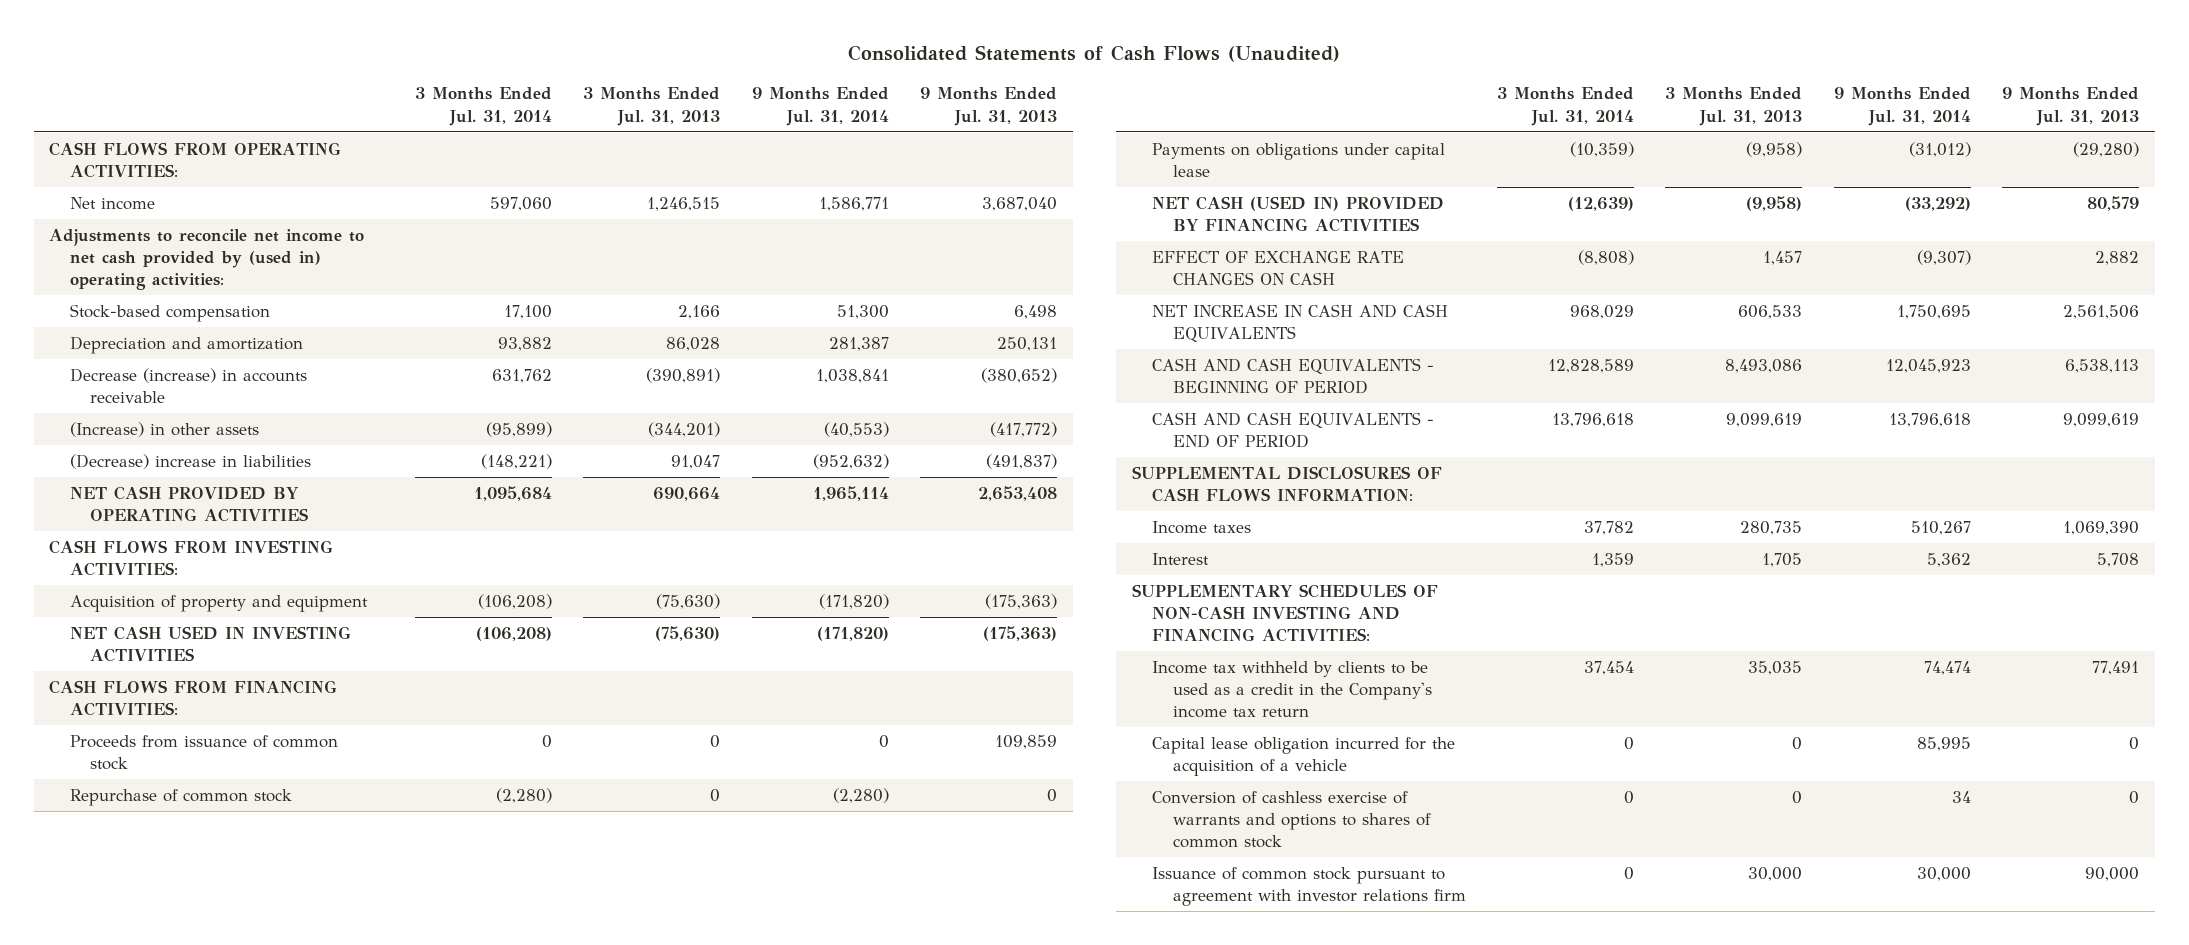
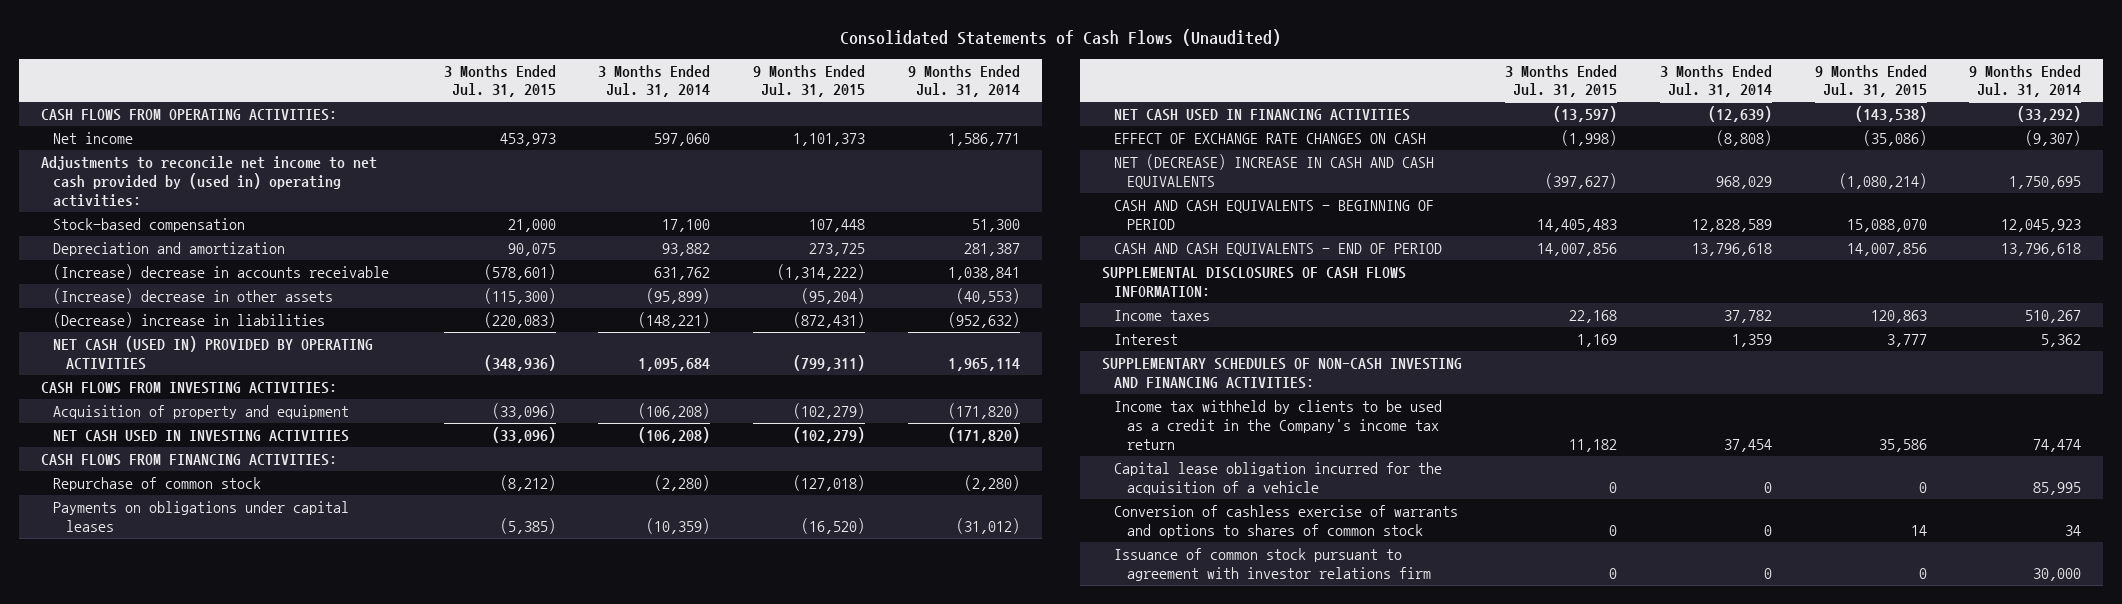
- | 3 Months Ended Jul. 31, 2014 | 3 Months Ended Jul. 31, 2013 | 9 Months Ended Jul. 31, 2014 | 9 Months Ended Jul. 31, 2013
+ | 3 Months Ended Jul. 31, 2015 | 3 Months Ended Jul. 31, 2014 | 9 Months Ended Jul. 31, 2015 | 9 Months Ended Jul. 31, 2014
- Decrease (increase) in accounts receivable | 631,762 | (390,891) | 1,038,841 | (380,652)
- (Increase) in other assets | (95,899) | (344,201) | (40,553) | (417,772)
+ (Increase) decrease in accounts receivable | (578,601) | 631,762 | (1,314,222) | 1,038,841
+ (Increase) decrease in other assets | (115,300) | (95,899) | (95,204) | (40,553)
- NET CASH PROVIDED BY OPERATING ACTIVITIES | 1,095,684 | 690,664 | 1,965,114 | 2,653,408
+ NET CASH (USED IN) PROVIDED BY OPERATING ACTIVITIES | (348,936) | 1,095,684 | (799,311) | 1,965,114
- Proceeds from issuance of common stock | 0 | 0 | 0 | 109,859
- Payments on obligations under capital lease | (10,359) | (9,958) | (31,012) | (29,280)
- NET CASH (USED IN) PROVIDED BY FINANCING ACTIVITIES | (12,639) | (9,958) | (33,292) | 80,579
+ Payments on obligations under capital leases | (5,385) | (10,359) | (16,520) | (31,012)
+ NET CASH USED IN FINANCING ACTIVITIES | (13,597) | (12,639) | (143,538) | (33,292)
- NET INCREASE IN CASH AND CASH EQUIVALENTS | 968,029 | 606,533 | 1,750,695 | 2,561,506
+ NET (DECREASE) INCREASE IN CASH AND CASH EQUIVALENTS | (397,627) | 968,029 | (1,080,214) | 1,750,695

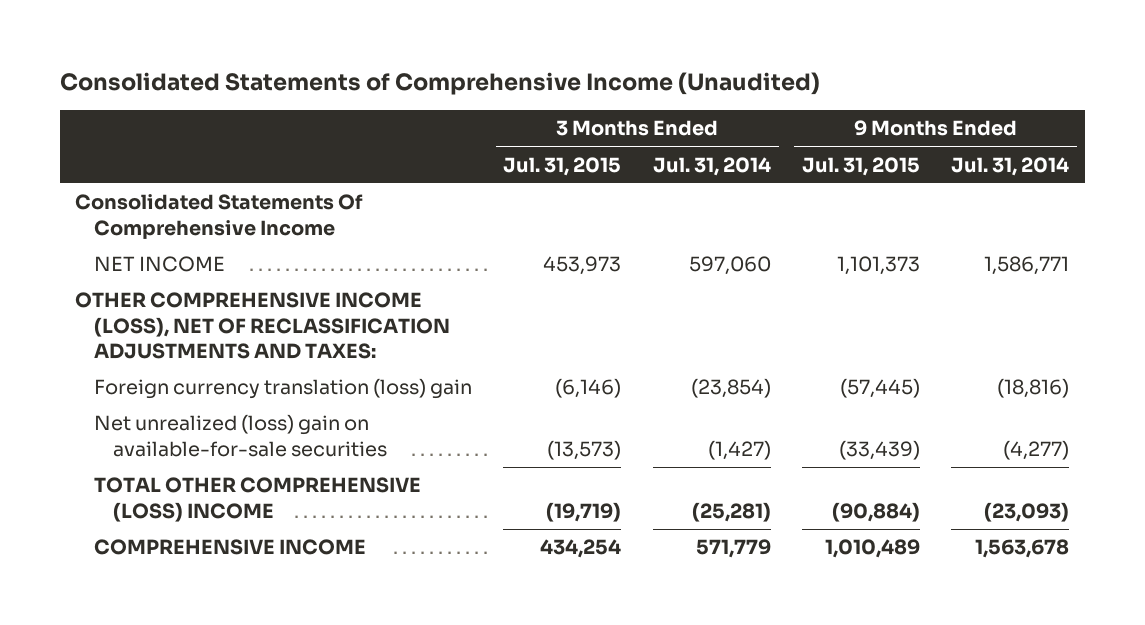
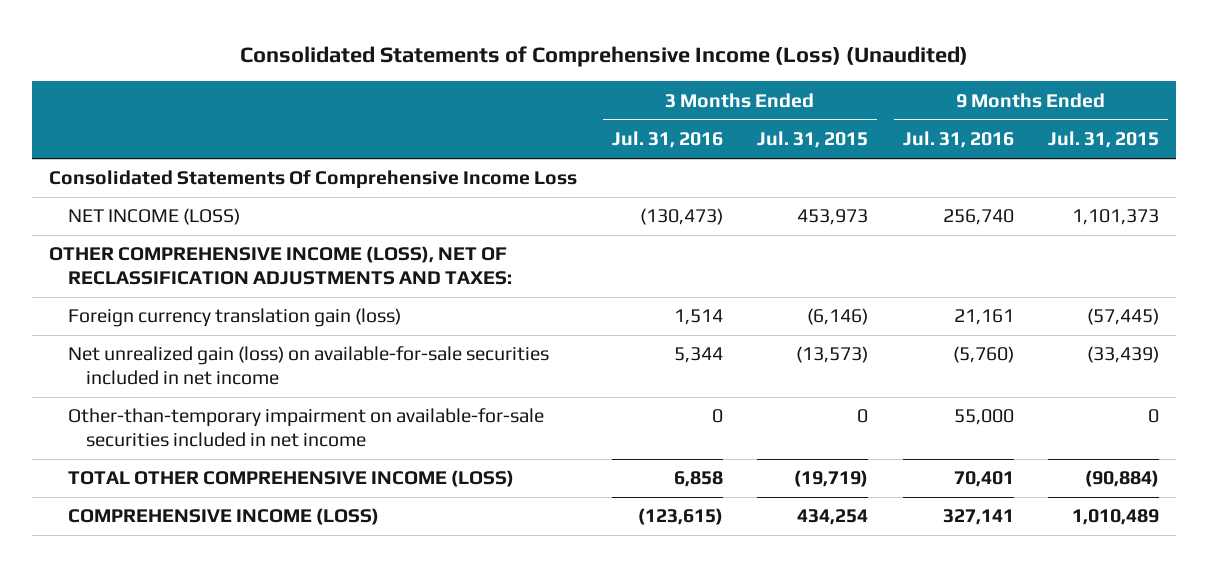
- Consolidated Statements of Comprehensive Income (Unaudited)
+ Consolidated Statements of Comprehensive Income (Loss) (Unaudited)
- | 3 Months Ended Jul. 31, 2015 | 3 Months Ended Jul. 31, 2014 | 9 Months Ended Jul. 31, 2015 | 9 Months Ended Jul. 31, 2014
+ | 3 Months Ended Jul. 31, 2016 | 3 Months Ended Jul. 31, 2015 | 9 Months Ended Jul. 31, 2016 | 9 Months Ended Jul. 31, 2015
- Consolidated Statements Of Comprehensive Income
- NET INCOME | 453,973 | 597,060 | 1,101,373 | 1,586,771
+ Consolidated Statements Of Comprehensive Income Loss
+ NET INCOME (LOSS) | (130,473) | 453,973 | 256,740 | 1,101,373
- Foreign currency translation (loss) gain | (6,146) | (23,854) | (57,445) | (18,816)
- Net unrealized (loss) gain on available-for-sale securities | (13,573) | (1,427) | (33,439) | (4,277)
- TOTAL OTHER COMPREHENSIVE (LOSS) INCOME | (19,719) | (25,281) | (90,884) | (23,093)
- COMPREHENSIVE INCOME | 434,254 | 571,779 | 1,010,489 | 1,563,678
+ Foreign currency translation gain (loss) | 1,514 | (6,146) | 21,161 | (57,445)
+ Net unrealized gain (loss) on available-for-sale securities included in net income | 5,344 | (13,573) | (5,760) | (33,439)
+ Other-than-temporary impairment on available-for-sale securities included in net income | 0 | 0 | 55,000 | 0
+ TOTAL OTHER COMPREHENSIVE INCOME (LOSS) | 6,858 | (19,719) | 70,401 | (90,884)
+ COMPREHENSIVE INCOME (LOSS) | (123,615) | 434,254 | 327,141 | 1,010,489

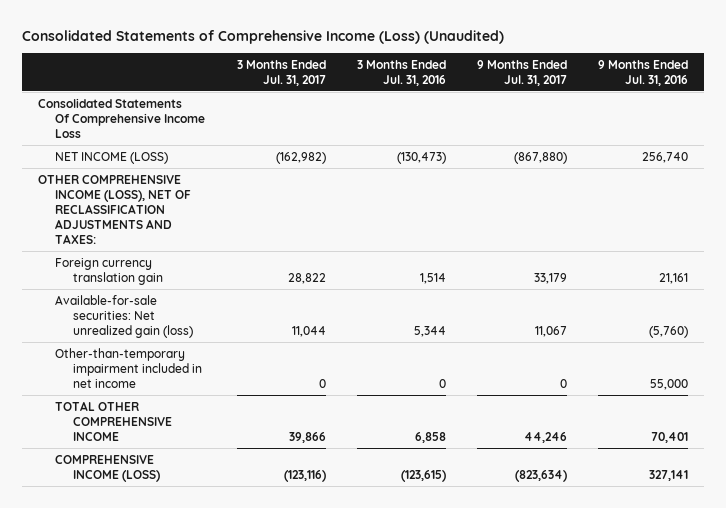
- | 3 Months Ended Jul. 31, 2016 | 3 Months Ended Jul. 31, 2015 | 9 Months Ended Jul. 31, 2016 | 9 Months Ended Jul. 31, 2015
+ | 3 Months Ended Jul. 31, 2017 | 3 Months Ended Jul. 31, 2016 | 9 Months Ended Jul. 31, 2017 | 9 Months Ended Jul. 31, 2016
- Foreign currency translation gain (loss) | 1,514 | (6,146) | 21,161 | (57,445)
- Net unrealized gain (loss) on available-for-sale securities included in net income | 5,344 | (13,573) | (5,760) | (33,439)
- Other-than-temporary impairment on available-for-sale securities included in net income | 0 | 0 | 55,000 | 0
- TOTAL OTHER COMPREHENSIVE INCOME (LOSS) | 6,858 | (19,719) | 70,401 | (90,884)
+ Foreign currency translation gain | 28,822 | 1,514 | 33,179 | 21,161
+ Available-for-sale securities: Net unrealized gain (loss) | 11,044 | 5,344 | 11,067 | (5,760)
+ Other-than-temporary impairment included in net income | 0 | 0 | 0 | 55,000
+ TOTAL OTHER COMPREHENSIVE INCOME | 39,866 | 6,858 | 44,246 | 70,401

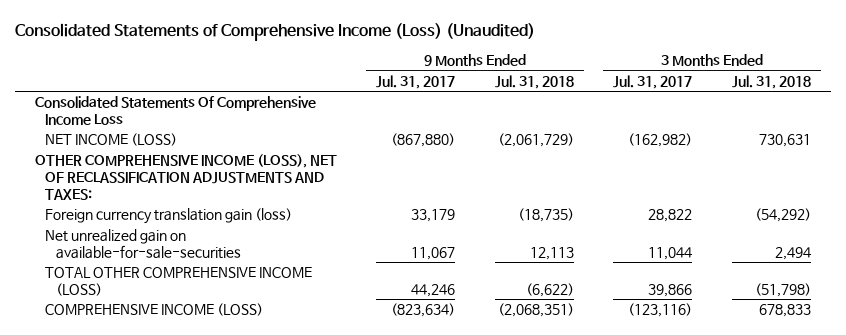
- | 3 Months Ended Jul. 31, 2017 | 3 Months Ended Jul. 31, 2016 | 9 Months Ended Jul. 31, 2017 | 9 Months Ended Jul. 31, 2016
+ | 9 Months Ended Jul. 31, 2017 | 9 Months Ended Jul. 31, 2018 | 3 Months Ended Jul. 31, 2017 | 3 Months Ended Jul. 31, 2018
- Foreign currency translation gain | 28,822 | 1,514 | 33,179 | 21,161
- Available-for-sale securities: Net unrealized gain (loss) | 11,044 | 5,344 | 11,067 | (5,760)
- Other-than-temporary impairment included in net income | 0 | 0 | 0 | 55,000
- TOTAL OTHER COMPREHENSIVE INCOME | 39,866 | 6,858 | 44,246 | 70,401
+ Foreign currency translation gain (loss) | 33,179 | (18,735) | 28,822 | (54,292)
+ Net unrealized gain on available-for-sale-securities | 11,067 | 12,113 | 11,044 | 2,494
+ TOTAL OTHER COMPREHENSIVE INCOME (LOSS) | 44,246 | (6,622) | 39,866 | (51,798)

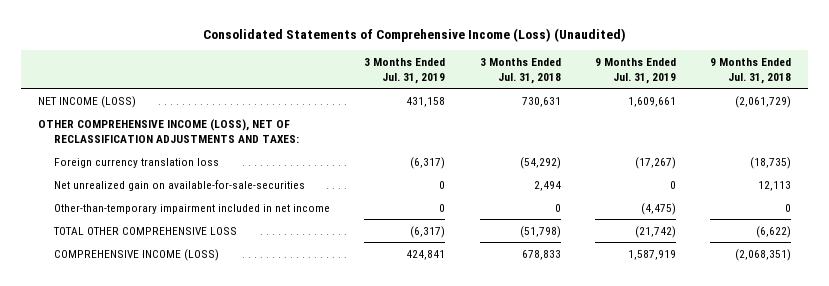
- | 9 Months Ended Jul. 31, 2017 | 9 Months Ended Jul. 31, 2018 | 3 Months Ended Jul. 31, 2017 | 3 Months Ended Jul. 31, 2018
+ | 3 Months Ended Jul. 31, 2019 | 3 Months Ended Jul. 31, 2018 | 9 Months Ended Jul. 31, 2019 | 9 Months Ended Jul. 31, 2018
- Consolidated Statements Of Comprehensive Income Loss
- Foreign currency translation gain (loss) | 33,179 | (18,735) | 28,822 | (54,292)
+ Foreign currency translation loss | (6,317) | (54,292) | (17,267) | (18,735)
- TOTAL OTHER COMPREHENSIVE INCOME (LOSS) | 44,246 | (6,622) | 39,866 | (51,798)
+ Other-than-temporary impairment included in net income | 0 | 0 | (4,475) | 0
+ TOTAL OTHER COMPREHENSIVE LOSS | (6,317) | (51,798) | (21,742) | (6,622)

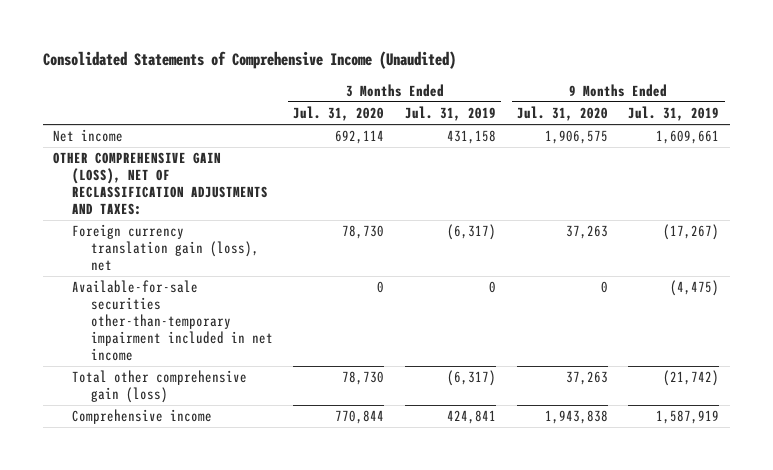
- Consolidated Statements of Comprehensive Income (Loss) (Unaudited)
+ Consolidated Statements of Comprehensive Income (Unaudited)
- | 3 Months Ended Jul. 31, 2019 | 3 Months Ended Jul. 31, 2018 | 9 Months Ended Jul. 31, 2019 | 9 Months Ended Jul. 31, 2018
+ | 3 Months Ended Jul. 31, 2020 | 3 Months Ended Jul. 31, 2019 | 9 Months Ended Jul. 31, 2020 | 9 Months Ended Jul. 31, 2019
- NET INCOME (LOSS) | 431,158 | 730,631 | 1,609,661 | (2,061,729)
- OTHER COMPREHENSIVE INCOME (LOSS), NET OF RECLASSIFICATION ADJUSTMENTS AND TAXES:
- Foreign currency translation loss | (6,317) | (54,292) | (17,267) | (18,735)
- Net unrealized gain on available-for-sale-securities | 0 | 2,494 | 0 | 12,113
- Other-than-temporary impairment included in net income | 0 | 0 | (4,475) | 0
- TOTAL OTHER COMPREHENSIVE LOSS | (6,317) | (51,798) | (21,742) | (6,622)
- COMPREHENSIVE INCOME (LOSS) | 424,841 | 678,833 | 1,587,919 | (2,068,351)
+ Net income | 692,114 | 431,158 | 1,906,575 | 1,609,661
+ OTHER COMPREHENSIVE GAIN (LOSS), NET OF RECLASSIFICATION ADJUSTMENTS AND TAXES:
+ Foreign currency translation gain (loss), net | 78,730 | (6,317) | 37,263 | (17,267)
+ Available-for-sale securities other-than-temporary impairment included in net income | 0 | 0 | 0 | (4,475)
+ Total other comprehensive gain (loss) | 78,730 | (6,317) | 37,263 | (21,742)
+ Comprehensive income | 770,844 | 424,841 | 1,943,838 | 1,587,919

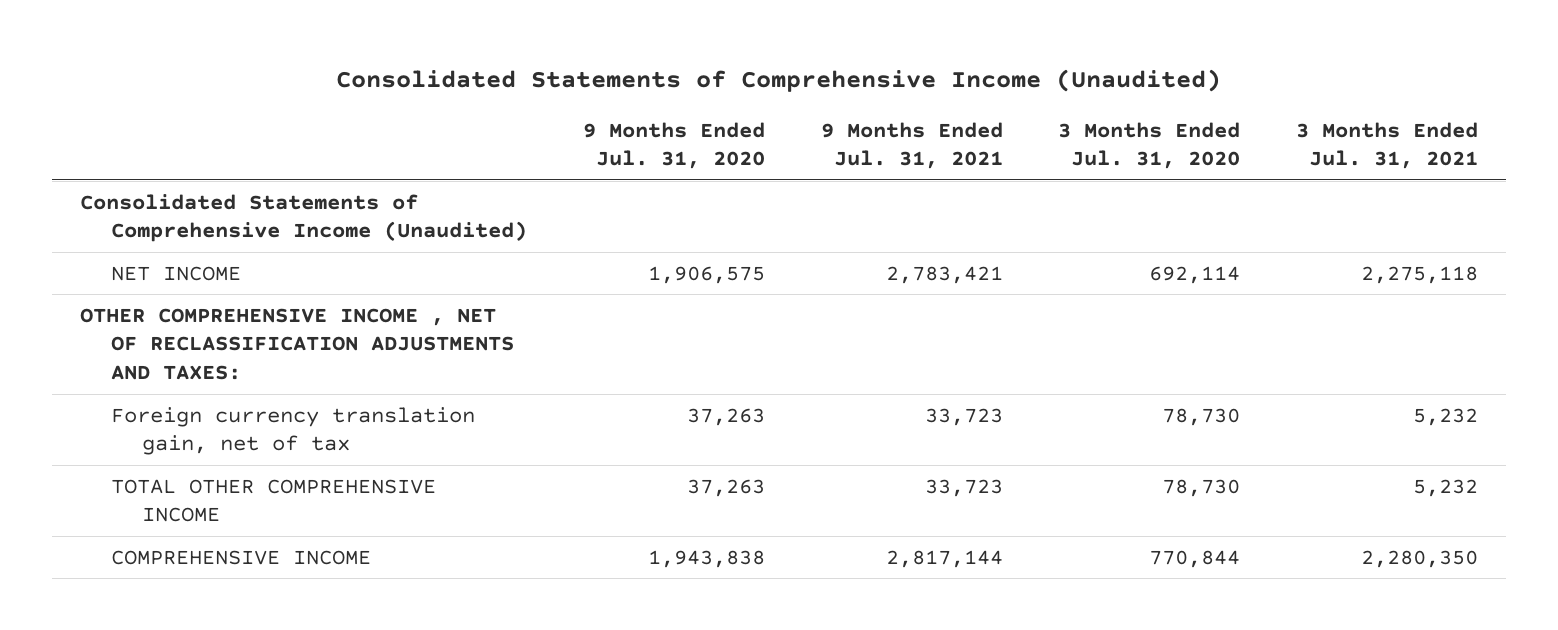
- | 3 Months Ended Jul. 31, 2020 | 3 Months Ended Jul. 31, 2019 | 9 Months Ended Jul. 31, 2020 | 9 Months Ended Jul. 31, 2019
+ | 9 Months Ended Jul. 31, 2020 | 9 Months Ended Jul. 31, 2021 | 3 Months Ended Jul. 31, 2020 | 3 Months Ended Jul. 31, 2021
- Net income | 692,114 | 431,158 | 1,906,575 | 1,609,661
- OTHER COMPREHENSIVE GAIN (LOSS), NET OF RECLASSIFICATION ADJUSTMENTS AND TAXES:
- Foreign currency translation gain (loss), net | 78,730 | (6,317) | 37,263 | (17,267)
- Available-for-sale securities other-than-temporary impairment included in net income | 0 | 0 | 0 | (4,475)
- Total other comprehensive gain (loss) | 78,730 | (6,317) | 37,263 | (21,742)
- Comprehensive income | 770,844 | 424,841 | 1,943,838 | 1,587,919
+ Consolidated Statements of Comprehensive Income (Unaudited)
+ NET INCOME | 1,906,575 | 2,783,421 | 692,114 | 2,275,118
+ OTHER COMPREHENSIVE INCOME , NET OF RECLASSIFICATION ADJUSTMENTS AND TAXES:
+ Foreign currency translation gain, net of tax | 37,263 | 33,723 | 78,730 | 5,232
+ TOTAL OTHER COMPREHENSIVE INCOME | 37,263 | 33,723 | 78,730 | 5,232
+ COMPREHENSIVE INCOME | 1,943,838 | 2,817,144 | 770,844 | 2,280,350

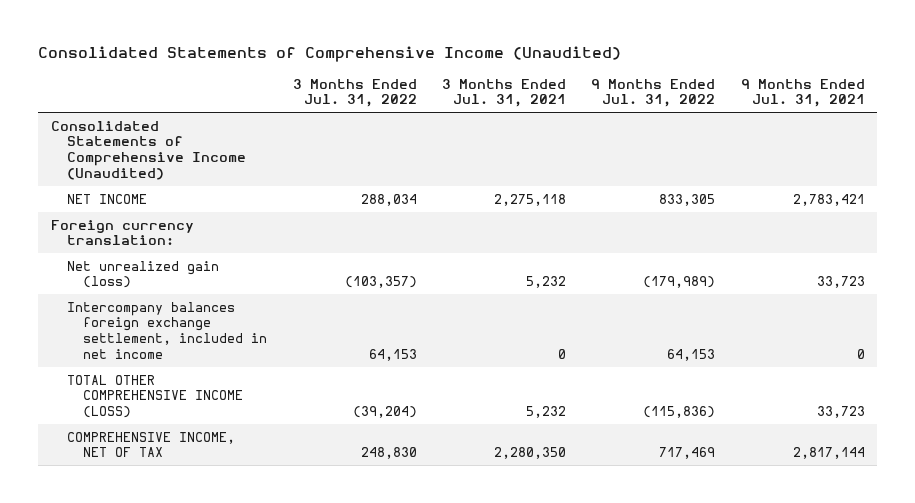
- | 9 Months Ended Jul. 31, 2020 | 9 Months Ended Jul. 31, 2021 | 3 Months Ended Jul. 31, 2020 | 3 Months Ended Jul. 31, 2021
+ | 3 Months Ended Jul. 31, 2022 | 3 Months Ended Jul. 31, 2021 | 9 Months Ended Jul. 31, 2022 | 9 Months Ended Jul. 31, 2021
- OTHER COMPREHENSIVE INCOME , NET OF RECLASSIFICATION ADJUSTMENTS AND TAXES:
- Foreign currency translation gain, net of tax | 37,263 | 33,723 | 78,730 | 5,232
- TOTAL OTHER COMPREHENSIVE INCOME | 37,263 | 33,723 | 78,730 | 5,232
- COMPREHENSIVE INCOME | 1,943,838 | 2,817,144 | 770,844 | 2,280,350
+ Foreign currency translation:
+ Net unrealized gain (loss) | (103,357) | 5,232 | (179,989) | 33,723
+ Intercompany balances foreign exchange settlement, included in net income | 64,153 | 0 | 64,153 | 0
+ TOTAL OTHER COMPREHENSIVE INCOME (LOSS) | (39,204) | 5,232 | (115,836) | 33,723
+ COMPREHENSIVE INCOME, NET OF TAX | 248,830 | 2,280,350 | 717,469 | 2,817,144

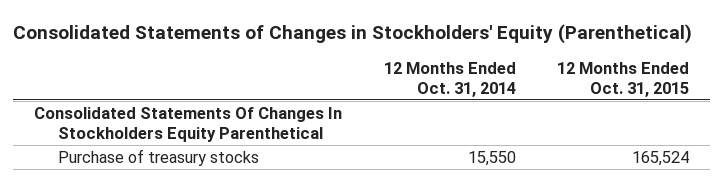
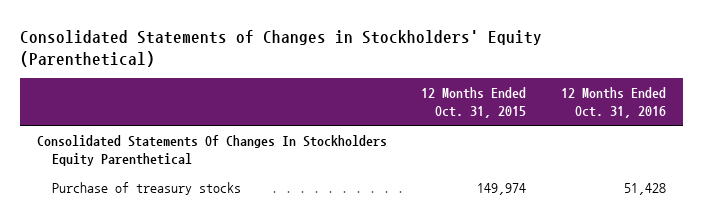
- | 12 Months Ended Oct. 31, 2014 | 12 Months Ended Oct. 31, 2015
+ | 12 Months Ended Oct. 31, 2015 | 12 Months Ended Oct. 31, 2016
- Purchase of treasury stocks | 15,550 | 165,524
+ Purchase of treasury stocks | 149,974 | 51,428

